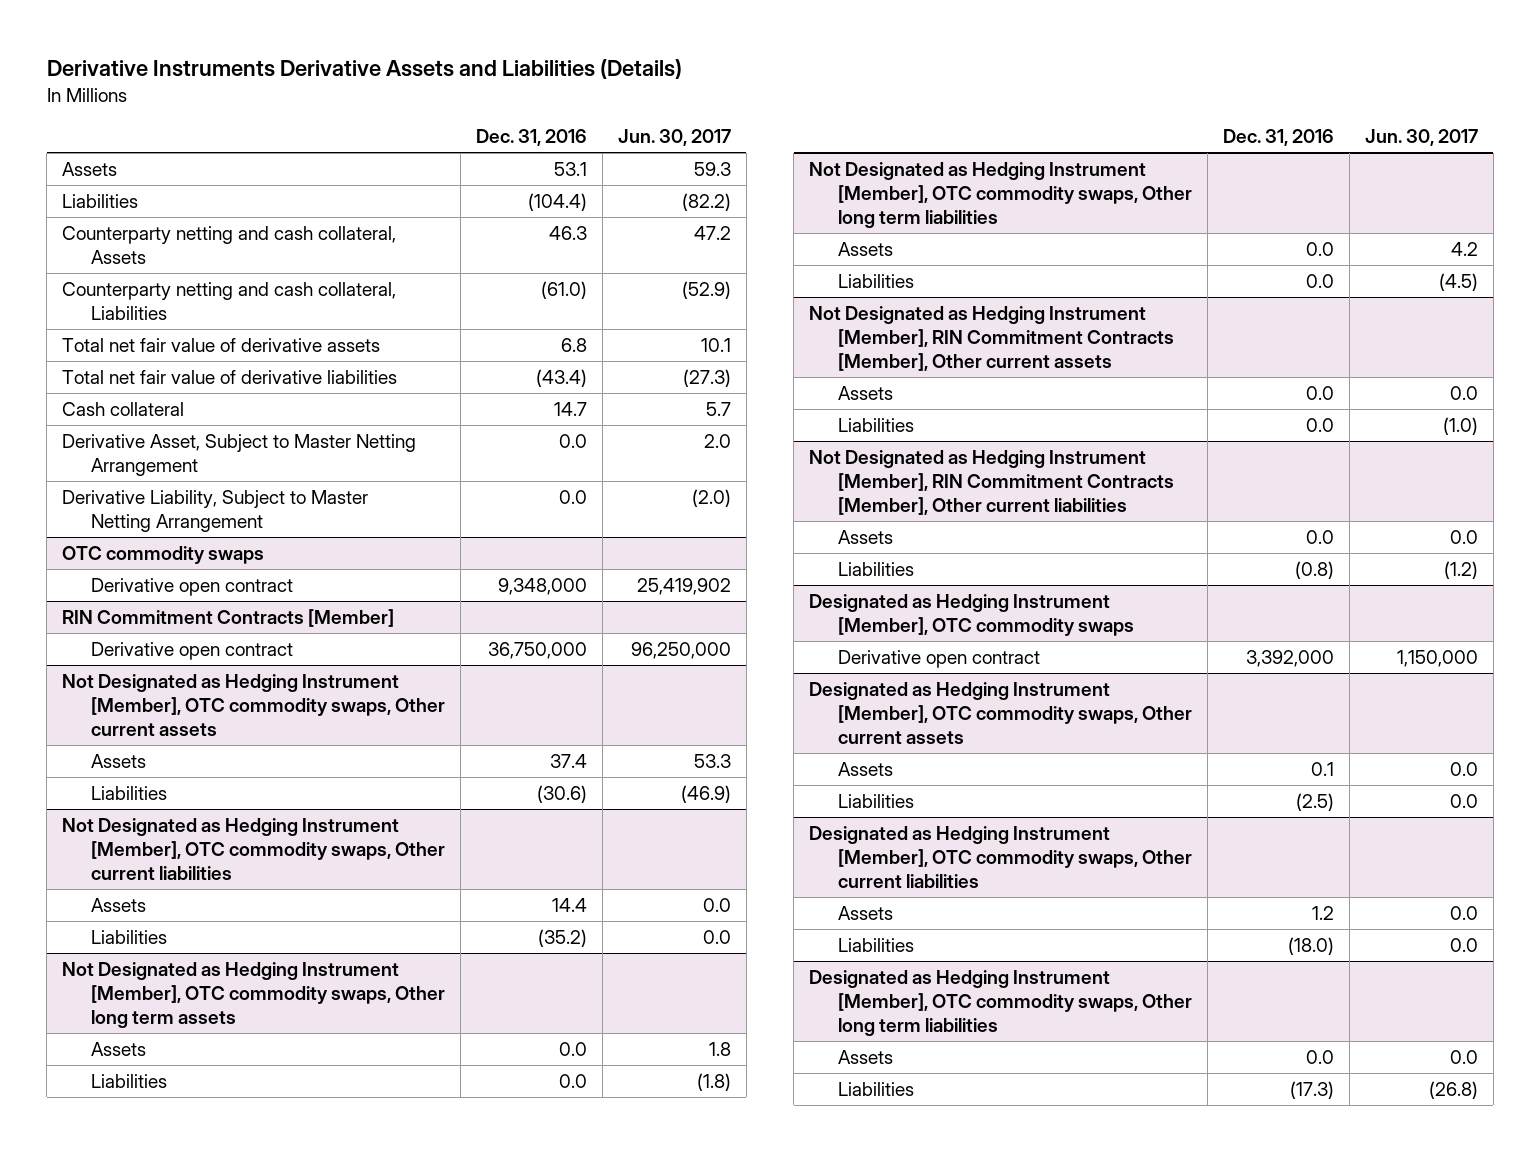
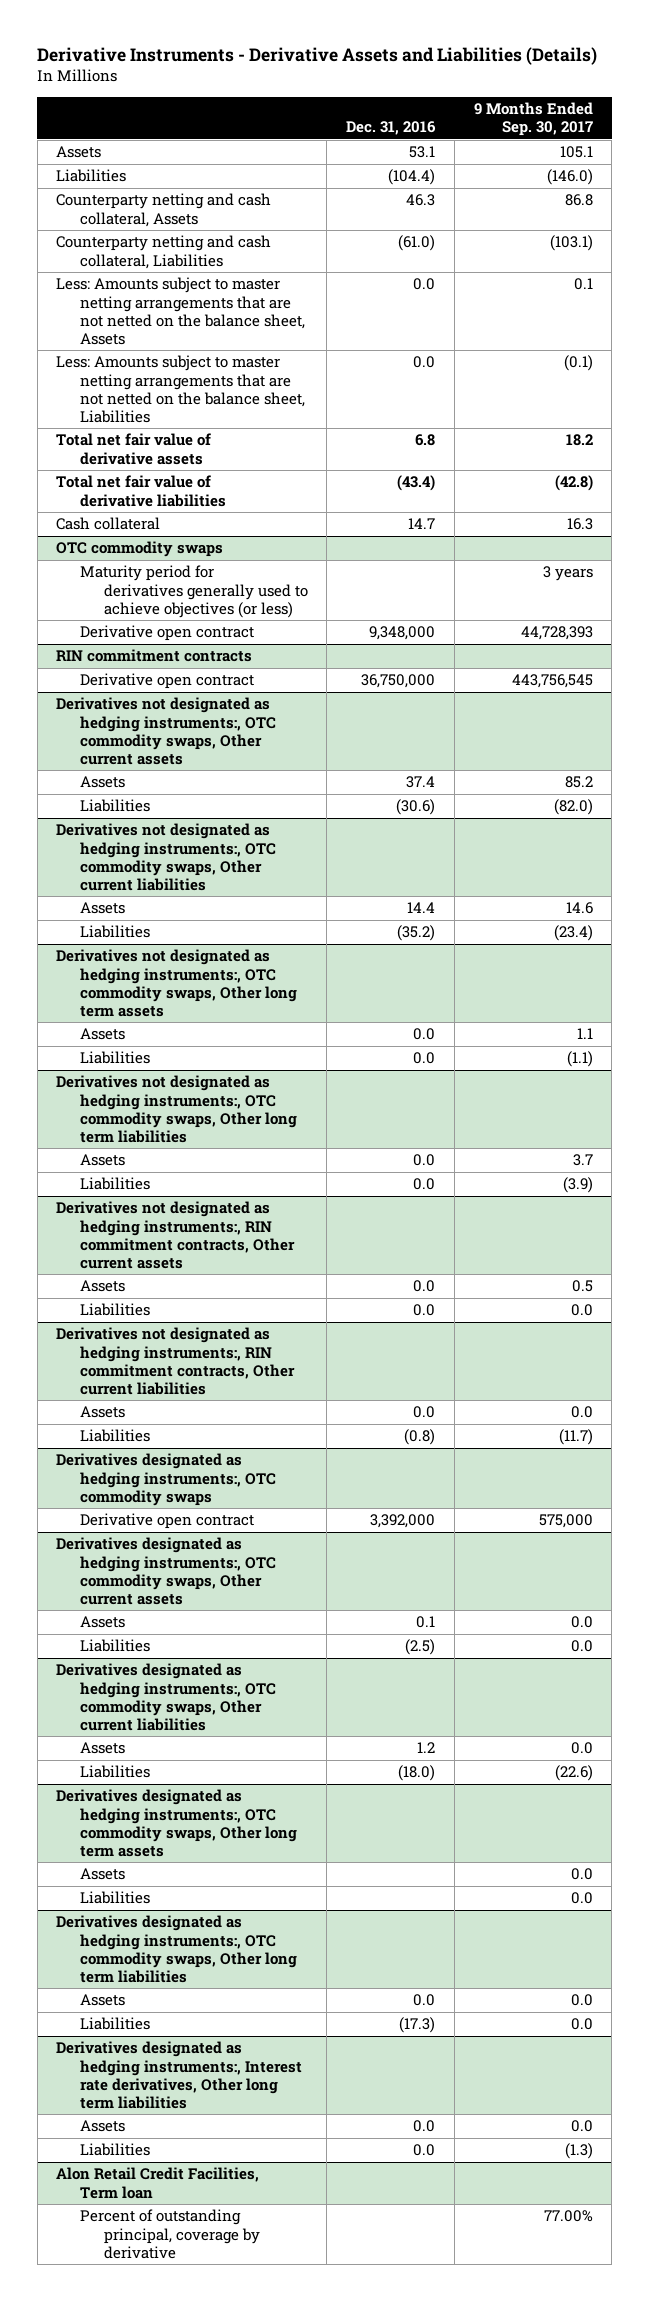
- Derivative Instruments Derivative Assets and Liabilities (Details)
+ Derivative Instruments - Derivative Assets and Liabilities (Details)
- | Dec. 31, 2016 | Jun. 30, 2017
+ | Dec. 31, 2016 | 9 Months Ended Sep. 30, 2017
+ Less: Amounts subject to master netting arrangements that are not netted on the balance sheet, Assets | 0.0 | 0.1
+ Less: Amounts subject to master netting arrangements that are not netted on the balance sheet, Liabilities | 0.0 | (0.1)
- Derivative Asset, Subject to Master Netting Arrangement | 0.0 | 2.0
- Derivative Liability, Subject to Master Netting Arrangement | 0.0 | (2.0)
@ OTC commodity swaps
+ Maturity period for derivatives generally used to achieve objectives (or less) | | 3 years
- RIN Commitment Contracts [Member]
+ RIN commitment contracts
- Not Designated as Hedging Instrument [Member], OTC commodity swaps, Other current assets
+ Derivatives not designated as hedging instruments:, OTC commodity swaps, Other current assets
- Not Designated as Hedging Instrument [Member], OTC commodity swaps, Other current liabilities
+ Derivatives not designated as hedging instruments:, OTC commodity swaps, Other current liabilities
- Not Designated as Hedging Instrument [Member], OTC commodity swaps, Other long term assets
+ Derivatives not designated as hedging instruments:, OTC commodity swaps, Other long term assets
- Not Designated as Hedging Instrument [Member], OTC commodity swaps, Other long term liabilities
+ Derivatives not designated as hedging instruments:, OTC commodity swaps, Other long term liabilities
- Not Designated as Hedging Instrument [Member], RIN Commitment Contracts [Member], Other current assets
+ Derivatives not designated as hedging instruments:, RIN commitment contracts, Other current assets
- Not Designated as Hedging Instrument [Member], RIN Commitment Contracts [Member], Other current liabilities
+ Derivatives not designated as hedging instruments:, RIN commitment contracts, Other current liabilities
- Designated as Hedging Instrument [Member], OTC commodity swaps
+ Derivatives designated as hedging instruments:, OTC commodity swaps
- Designated as Hedging Instrument [Member], OTC commodity swaps, Other current assets
+ Derivatives designated as hedging instruments:, OTC commodity swaps, Other current assets
- Designated as Hedging Instrument [Member], OTC commodity swaps, Other current liabilities
+ Derivatives designated as hedging instruments:, OTC commodity swaps, Other current liabilities
- Designated as Hedging Instrument [Member], OTC commodity swaps, Other long term liabilities
+ Derivatives designated as hedging instruments:, OTC commodity swaps, Other long term assets
+ Assets | | 0.0
+ Liabilities | | 0.0
+ Derivatives designated as hedging instruments:, OTC commodity swaps, Other long term liabilities
+ Derivatives designated as hedging instruments:, Interest rate derivatives, Other long term liabilities
+ Assets | 0.0 | 0.0
+ Liabilities | 0.0 | (1.3)
+ Alon Retail Credit Facilities, Term loan
+ Percent of outstanding principal, coverage by derivative | | 77.00%

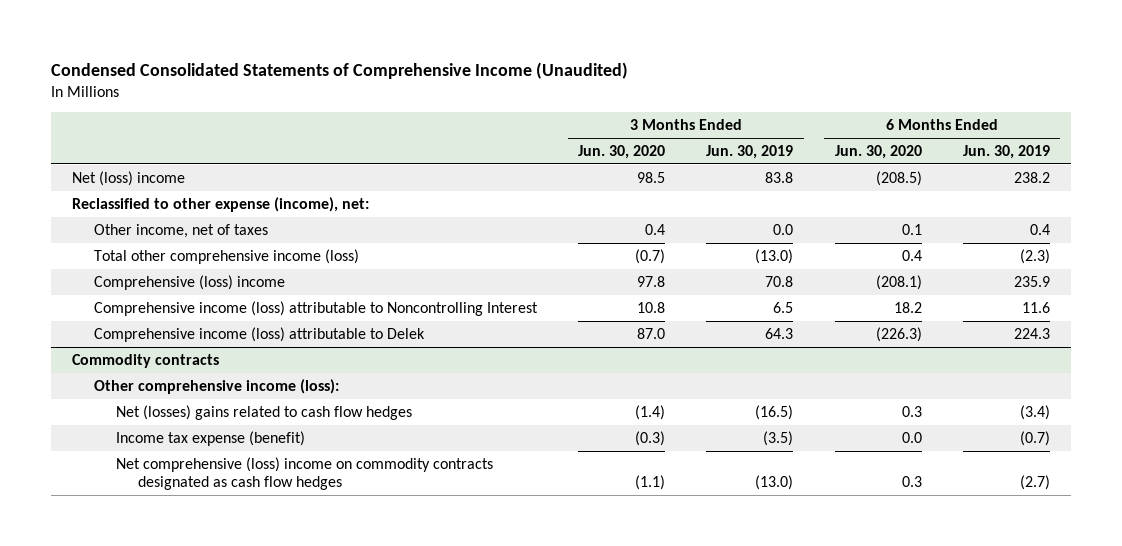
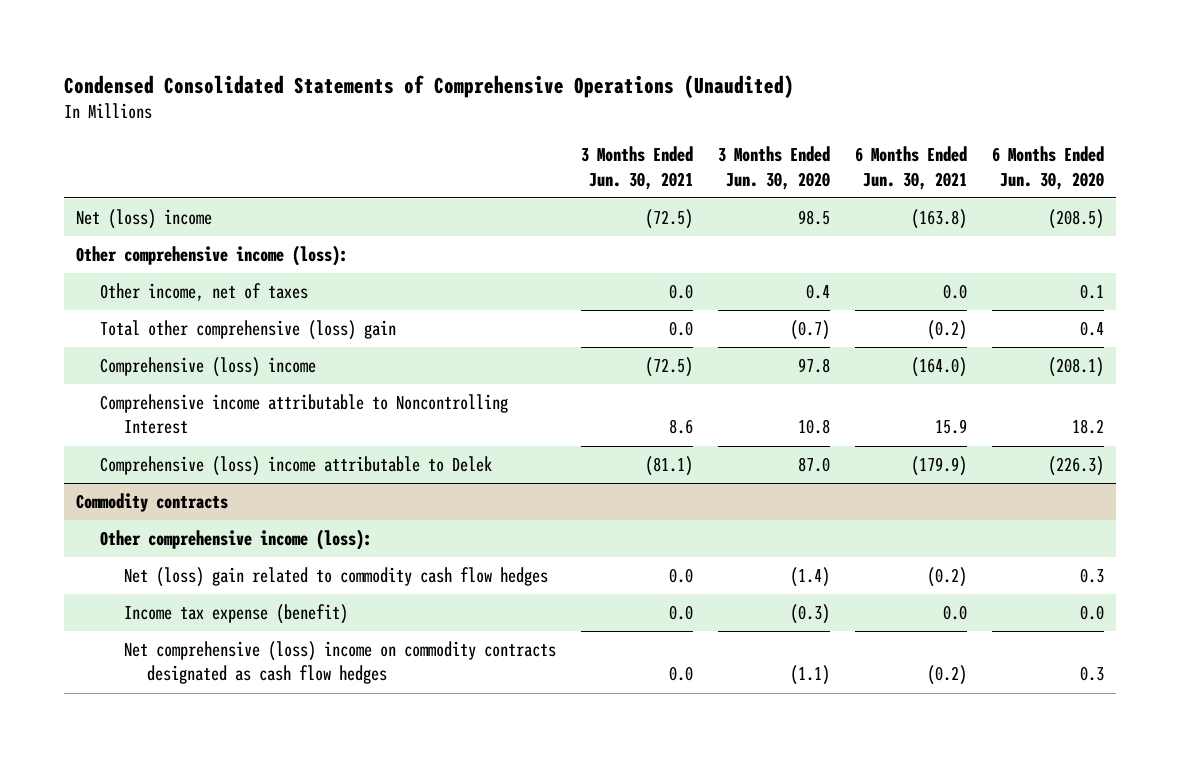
- Condensed Consolidated Statements of Comprehensive Income (Unaudited)
+ Condensed Consolidated Statements of Comprehensive Operations (Unaudited)
- | 3 Months Ended Jun. 30, 2020 | 3 Months Ended Jun. 30, 2019 | 6 Months Ended Jun. 30, 2020 | 6 Months Ended Jun. 30, 2019
+ | 3 Months Ended Jun. 30, 2021 | 3 Months Ended Jun. 30, 2020 | 6 Months Ended Jun. 30, 2021 | 6 Months Ended Jun. 30, 2020
- Reclassified to other expense (income), net:
+ Other comprehensive income (loss):
- Total other comprehensive income (loss) | (0.7) | (13.0) | 0.4 | (2.3)
+ Total other comprehensive (loss) gain | 0.0 | (0.7) | (0.2) | 0.4
- Comprehensive income (loss) attributable to Noncontrolling Interest | 10.8 | 6.5 | 18.2 | 11.6
- Comprehensive income (loss) attributable to Delek | 87.0 | 64.3 | (226.3) | 224.3
+ Comprehensive income attributable to Noncontrolling Interest | 8.6 | 10.8 | 15.9 | 18.2
+ Comprehensive (loss) income attributable to Delek | (81.1) | 87.0 | (179.9) | (226.3)
@ Commodity contracts
- Net (losses) gains related to cash flow hedges | (1.4) | (16.5) | 0.3 | (3.4)
+ Net (loss) gain related to commodity cash flow hedges | 0.0 | (1.4) | (0.2) | 0.3

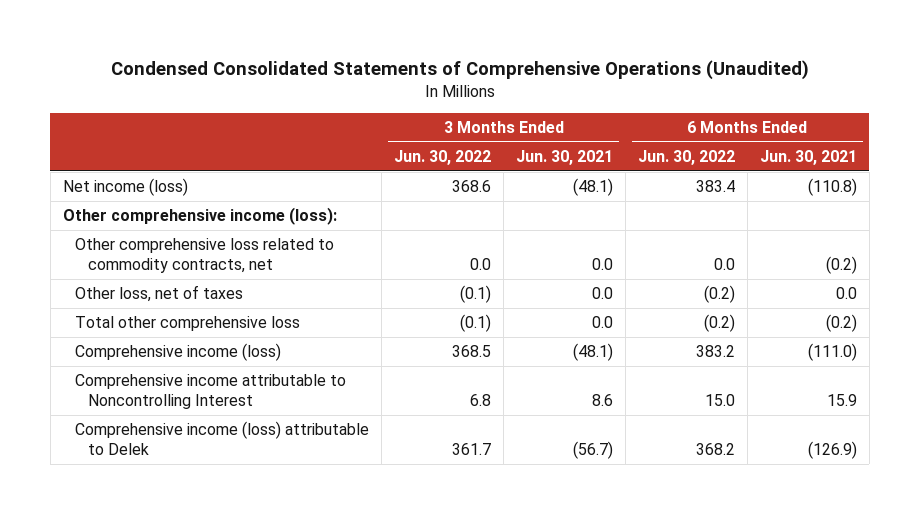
- | 3 Months Ended Jun. 30, 2021 | 3 Months Ended Jun. 30, 2020 | 6 Months Ended Jun. 30, 2021 | 6 Months Ended Jun. 30, 2020
+ | 3 Months Ended Jun. 30, 2022 | 3 Months Ended Jun. 30, 2021 | 6 Months Ended Jun. 30, 2022 | 6 Months Ended Jun. 30, 2021
- Net (loss) income | (72.5) | 98.5 | (163.8) | (208.5)
+ Net income (loss) | 368.6 | (48.1) | 383.4 | (110.8)
- Other income, net of taxes | 0.0 | 0.4 | 0.0 | 0.1
- Total other comprehensive (loss) gain | 0.0 | (0.7) | (0.2) | 0.4
- Comprehensive (loss) income | (72.5) | 97.8 | (164.0) | (208.1)
+ Other comprehensive loss related to commodity contracts, net | 0.0 | 0.0 | 0.0 | (0.2)
+ Other loss, net of taxes | (0.1) | 0.0 | (0.2) | 0.0
+ Total other comprehensive loss | (0.1) | 0.0 | (0.2) | (0.2)
+ Comprehensive income (loss) | 368.5 | (48.1) | 383.2 | (111.0)
- Comprehensive (loss) income attributable to Delek | (81.1) | 87.0 | (179.9) | (226.3)
- Commodity contracts
- Other comprehensive income (loss):
- Net (loss) gain related to commodity cash flow hedges | 0.0 | (1.4) | (0.2) | 0.3
- Income tax expense (benefit) | 0.0 | (0.3) | 0.0 | 0.0
- Net comprehensive (loss) income on commodity contracts designated as cash flow hedges | 0.0 | (1.1) | (0.2) | 0.3
+ Comprehensive income (loss) attributable to Delek | 361.7 | (56.7) | 368.2 | (126.9)

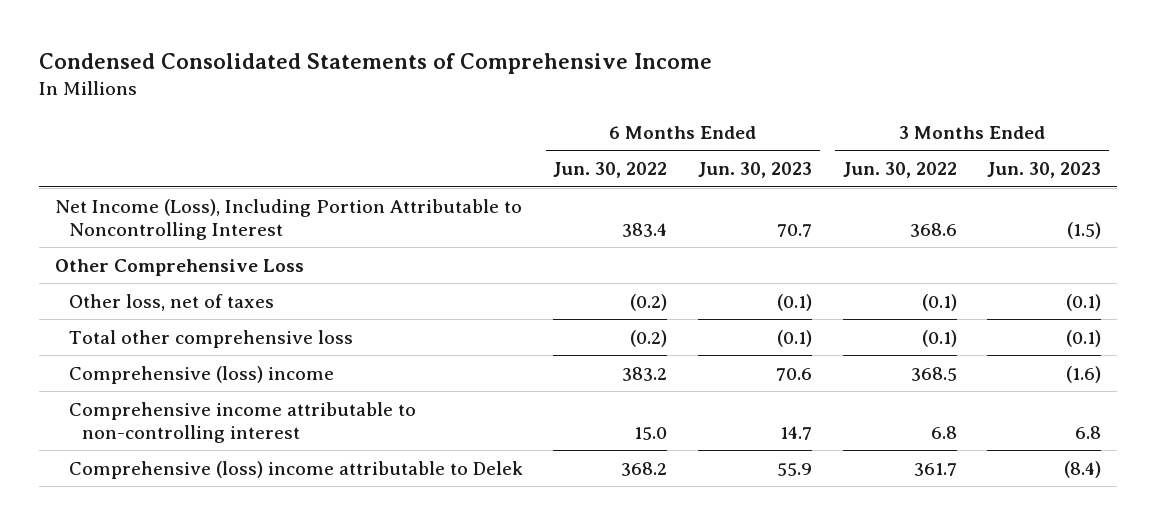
- Condensed Consolidated Statements of Comprehensive Operations (Unaudited)
+ Condensed Consolidated Statements of Comprehensive Income
- | 3 Months Ended Jun. 30, 2022 | 3 Months Ended Jun. 30, 2021 | 6 Months Ended Jun. 30, 2022 | 6 Months Ended Jun. 30, 2021
+ | 6 Months Ended Jun. 30, 2022 | 6 Months Ended Jun. 30, 2023 | 3 Months Ended Jun. 30, 2022 | 3 Months Ended Jun. 30, 2023
- Net income (loss) | 368.6 | (48.1) | 383.4 | (110.8)
- Other comprehensive income (loss):
- Other comprehensive loss related to commodity contracts, net | 0.0 | 0.0 | 0.0 | (0.2)
+ Net Income (Loss), Including Portion Attributable to Noncontrolling Interest | 383.4 | 70.7 | 368.6 | (1.5)
+ Other Comprehensive Loss
- Comprehensive income (loss) | 368.5 | (48.1) | 383.2 | (111.0)
- Comprehensive income attributable to Noncontrolling Interest | 6.8 | 8.6 | 15.0 | 15.9
- Comprehensive income (loss) attributable to Delek | 361.7 | (56.7) | 368.2 | (126.9)
+ Comprehensive (loss) income | 383.2 | 70.6 | 368.5 | (1.6)
+ Comprehensive income attributable to non-controlling interest | 15.0 | 14.7 | 6.8 | 6.8
+ Comprehensive (loss) income attributable to Delek | 368.2 | 55.9 | 361.7 | (8.4)

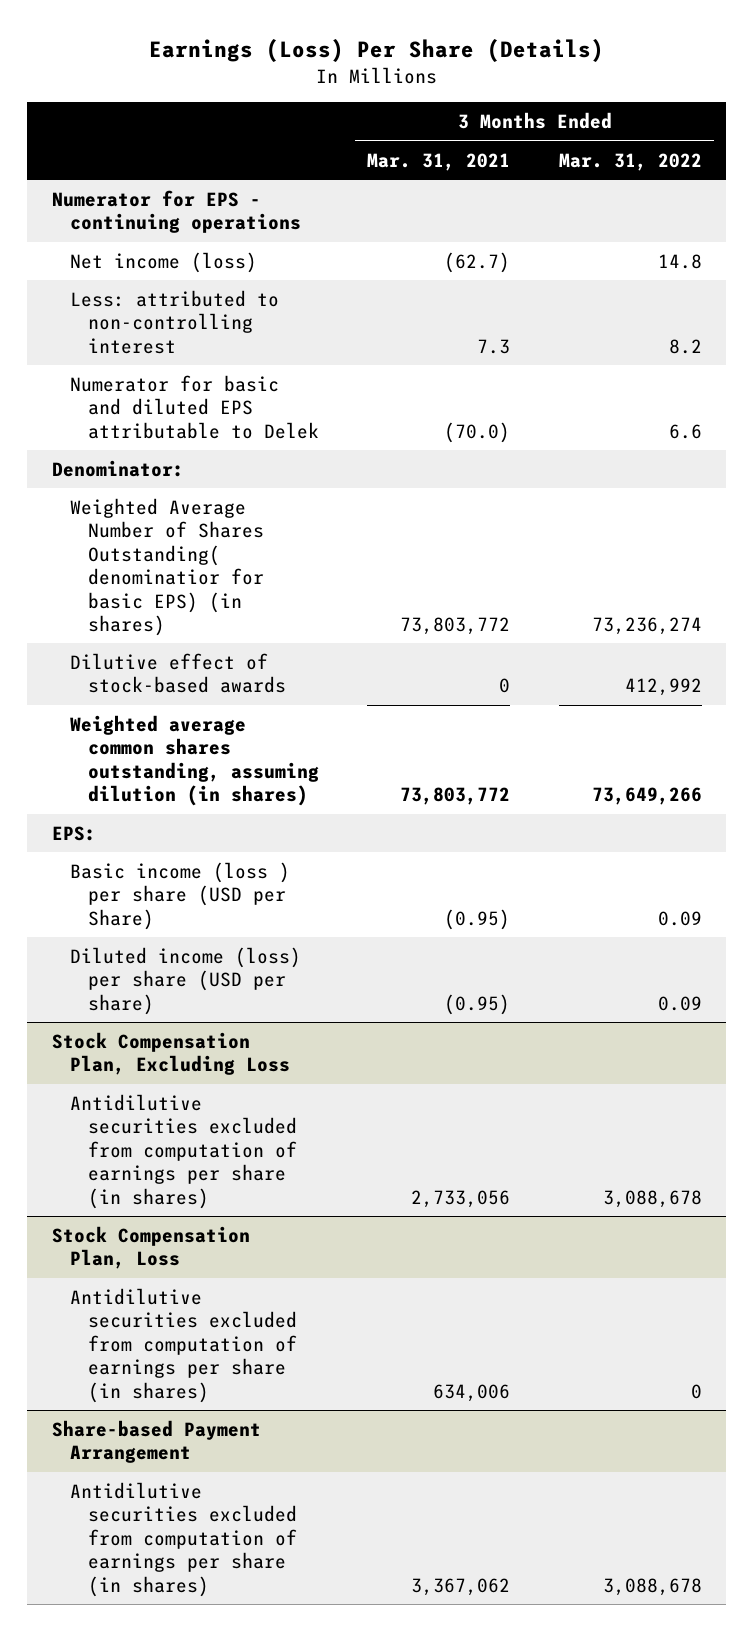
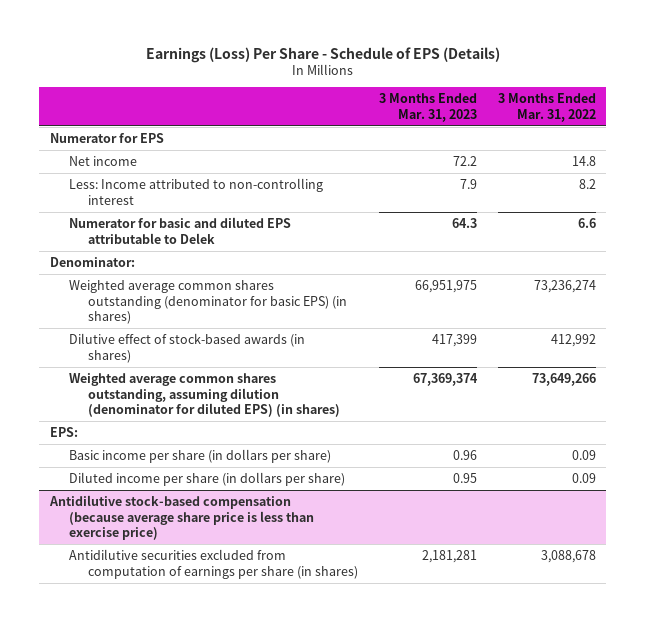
- Earnings (Loss) Per Share (Details)
+ Earnings (Loss) Per Share - Schedule of EPS (Details)
- | 3 Months Ended Mar. 31, 2021 | 3 Months Ended Mar. 31, 2022
+ | 3 Months Ended Mar. 31, 2023 | 3 Months Ended Mar. 31, 2022
- Numerator for EPS - continuing operations
- Net income (loss) | (62.7) | 14.8
- Less: attributed to non-controlling interest | 7.3 | 8.2
+ Numerator for EPS
+ Net income | 72.2 | 14.8
+ Less: Income attributed to non-controlling interest | 7.9 | 8.2
- Weighted Average Number of Shares Outstanding( denominatior for basic EPS) (in shares) | 73,803,772 | 73,236,274
- Dilutive effect of stock-based awards | 0 | 412,992
- Weighted average common shares outstanding, assuming dilution (in shares) | 73,803,772 | 73,649,266
+ Weighted average common shares outstanding (denominator for basic EPS) (in shares) | 66,951,975 | 73,236,274
+ Dilutive effect of stock-based awards (in shares) | 417,399 | 412,992
+ Weighted average common shares outstanding, assuming dilution (denominator for diluted EPS) (in shares) | 67,369,374 | 73,649,266
- Basic income (loss ) per share (USD per Share) | (0.95) | 0.09
- Diluted income (loss) per share (USD per share) | (0.95) | 0.09
- Stock Compensation Plan, Excluding Loss
- Antidilutive securities excluded from computation of earnings per share (in shares) | 2,733,056 | 3,088,678
- Stock Compensation Plan, Loss
- Antidilutive securities excluded from computation of earnings per share (in shares) | 634,006 | 0
- Share-based Payment Arrangement
+ Basic income per share (in dollars per share) | 0.96 | 0.09
+ Diluted income per share (in dollars per share) | 0.95 | 0.09
+ Antidilutive stock-based compensation (because average share price is less than exercise price)

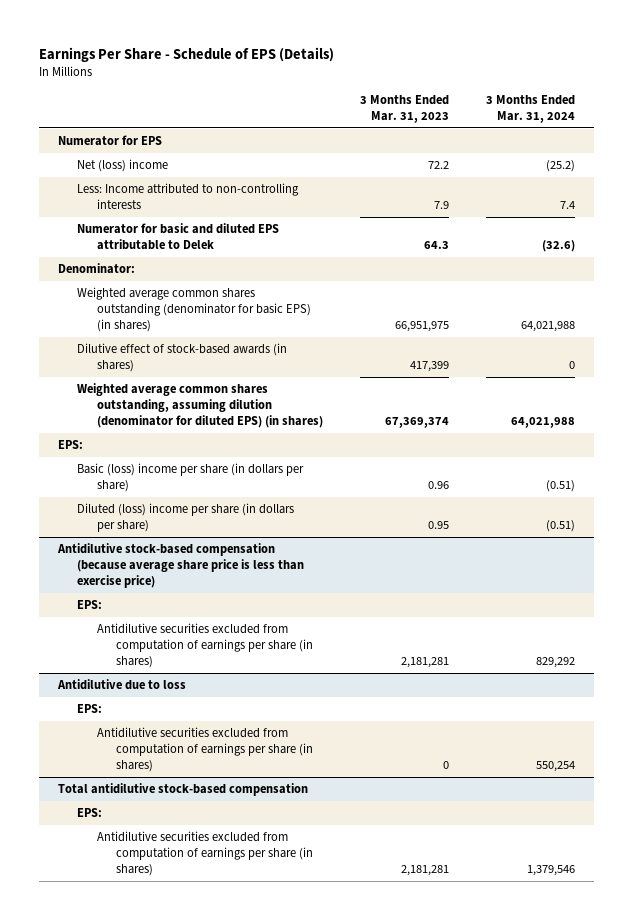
- Earnings (Loss) Per Share - Schedule of EPS (Details)
+ Earnings Per Share - Schedule of EPS (Details)
- | 3 Months Ended Mar. 31, 2023 | 3 Months Ended Mar. 31, 2022
+ | 3 Months Ended Mar. 31, 2023 | 3 Months Ended Mar. 31, 2024
- Net income | 72.2 | 14.8
- Less: Income attributed to non-controlling interest | 7.9 | 8.2
+ Net (loss) income | 72.2 | (25.2)
+ Less: Income attributed to non-controlling interests | 7.9 | 7.4
- Basic income per share (in dollars per share) | 0.96 | 0.09
- Diluted income per share (in dollars per share) | 0.95 | 0.09
+ Basic (loss) income per share (in dollars per share) | 0.96 | (0.51)
+ Diluted (loss) income per share (in dollars per share) | 0.95 | (0.51)
@ Antidilutive stock-based compensation (because average share price is less than exercise price)
+ EPS:
+ Antidilutive due to loss
+ EPS:
+ Antidilutive securities excluded from computation of earnings per share (in shares) | 0 | 550,254
+ Total antidilutive stock-based compensation
+ EPS:
+ Antidilutive securities excluded from computation of earnings per share (in shares) | 2,181,281 | 1,379,546

